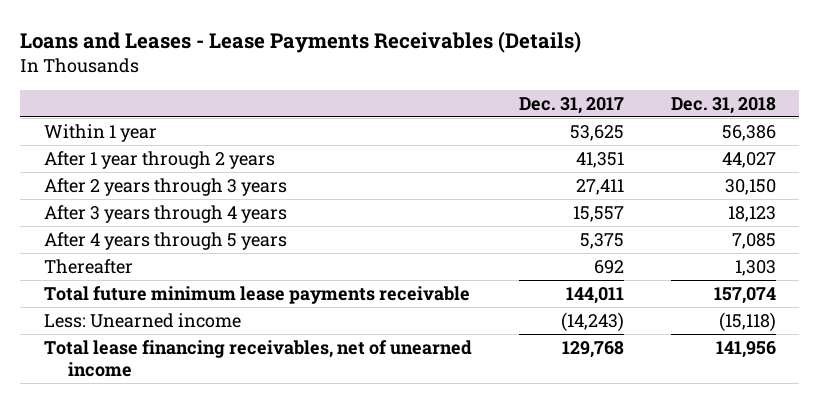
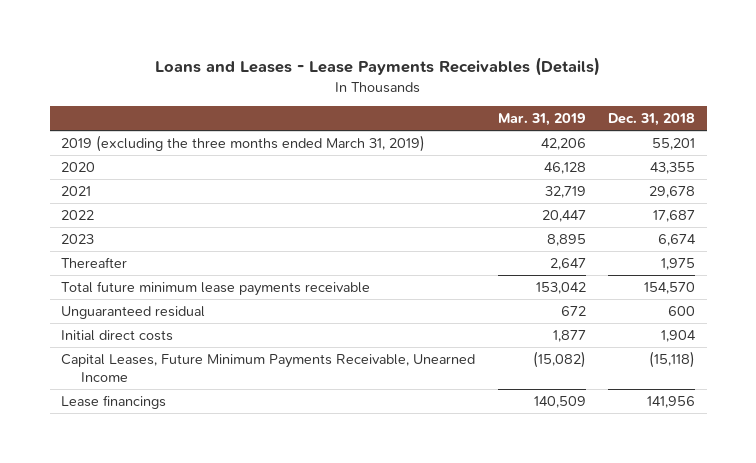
- | Dec. 31, 2017 | Dec. 31, 2018
+ | Mar. 31, 2019 | Dec. 31, 2018
- Within 1 year | 53,625 | 56,386
- After 1 year through 2 years | 41,351 | 44,027
- After 2 years through 3 years | 27,411 | 30,150
- After 3 years through 4 years | 15,557 | 18,123
- After 4 years through 5 years | 5,375 | 7,085
- Thereafter | 692 | 1,303
- Total future minimum lease payments receivable | 144,011 | 157,074
- Less: Unearned income | (14,243) | (15,118)
- Total lease financing receivables, net of unearned income | 129,768 | 141,956
+ 2019 (excluding the three months ended March 31, 2019) | 42,206 | 55,201
+ 2020 | 46,128 | 43,355
+ 2021 | 32,719 | 29,678
+ 2022 | 20,447 | 17,687
+ 2023 | 8,895 | 6,674
+ Thereafter | 2,647 | 1,975
+ Total future minimum lease payments receivable | 153,042 | 154,570
+ Unguaranteed residual | 672 | 600
+ Initial direct costs | 1,877 | 1,904
+ Capital Leases, Future Minimum Payments Receivable, Unearned Income | (15,082) | (15,118)
+ Lease financings | 140,509 | 141,956

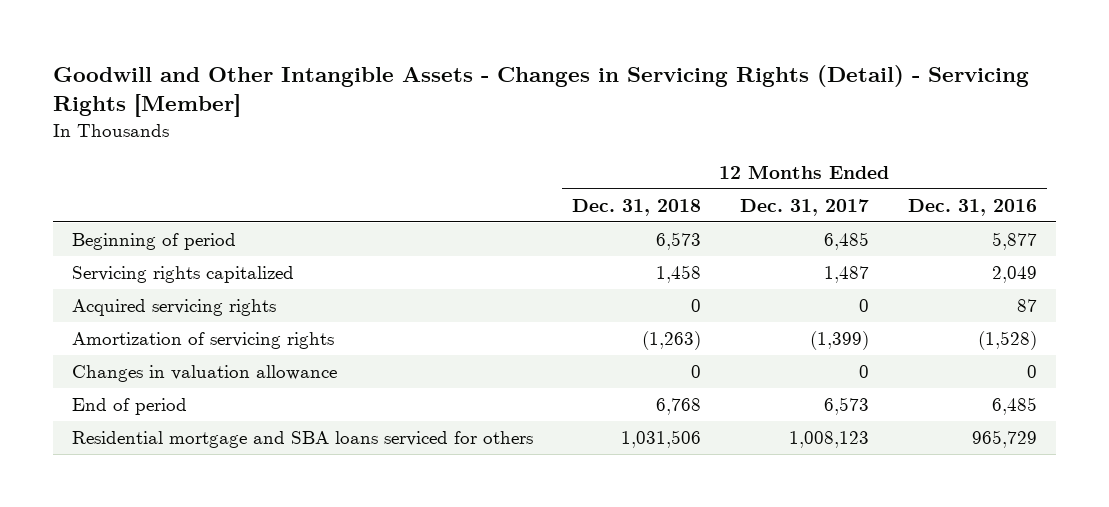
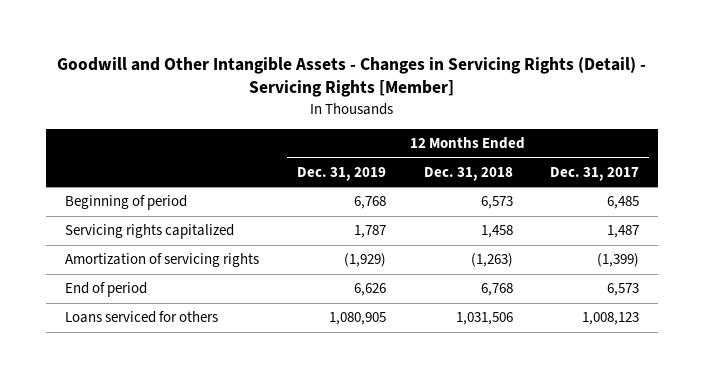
- | 12 Months Ended Dec. 31, 2018 | 12 Months Ended Dec. 31, 2017 | 12 Months Ended Dec. 31, 2016
+ | 12 Months Ended Dec. 31, 2019 | 12 Months Ended Dec. 31, 2018 | 12 Months Ended Dec. 31, 2017
- Acquired servicing rights | 0 | 0 | 87
- Changes in valuation allowance | 0 | 0 | 0
- Residential mortgage and SBA loans serviced for others | 1,031,506 | 1,008,123 | 965,729
+ Loans serviced for others | 1,080,905 | 1,031,506 | 1,008,123

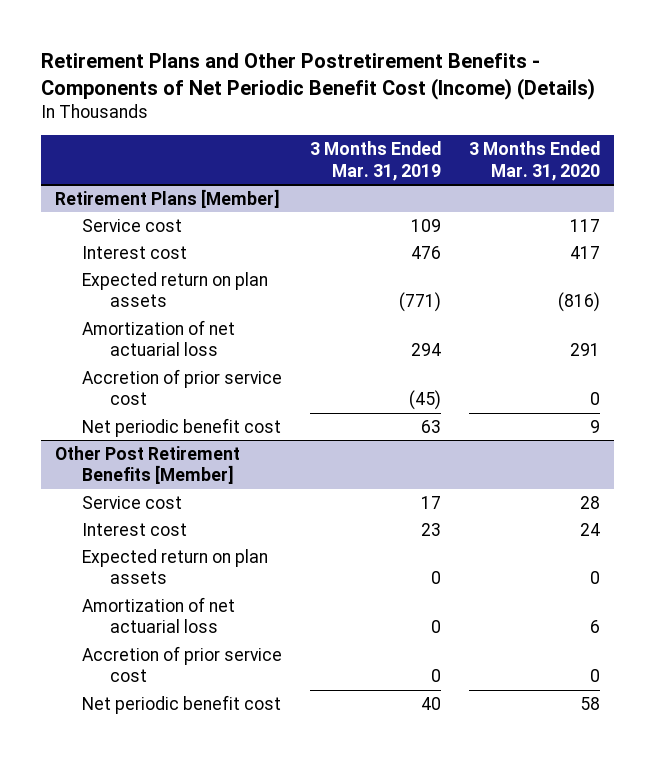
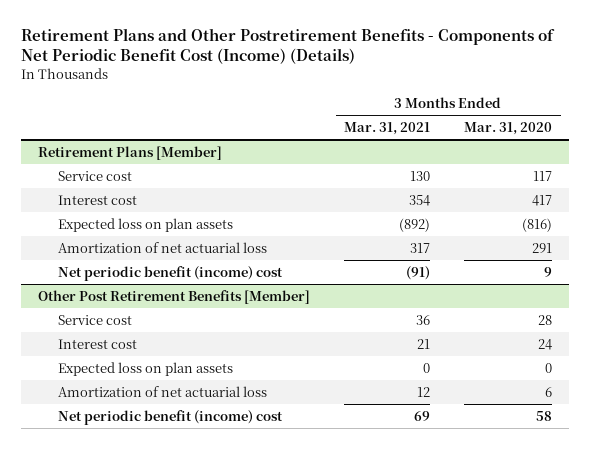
- | 3 Months Ended Mar. 31, 2019 | 3 Months Ended Mar. 31, 2020
+ | 3 Months Ended Mar. 31, 2021 | 3 Months Ended Mar. 31, 2020
@ Retirement Plans [Member]
- Expected return on plan assets | (771) | (816)
+ Expected loss on plan assets | (892) | (816)
- Accretion of prior service cost | (45) | 0
- Net periodic benefit cost | 63 | 9
+ Net periodic benefit (income) cost | (91) | 9
@ Other Post Retirement Benefits [Member]
- Expected return on plan assets | 0 | 0
+ Expected loss on plan assets | 0 | 0
- Accretion of prior service cost | 0 | 0
- Net periodic benefit cost | 40 | 58
+ Net periodic benefit (income) cost | 69 | 58

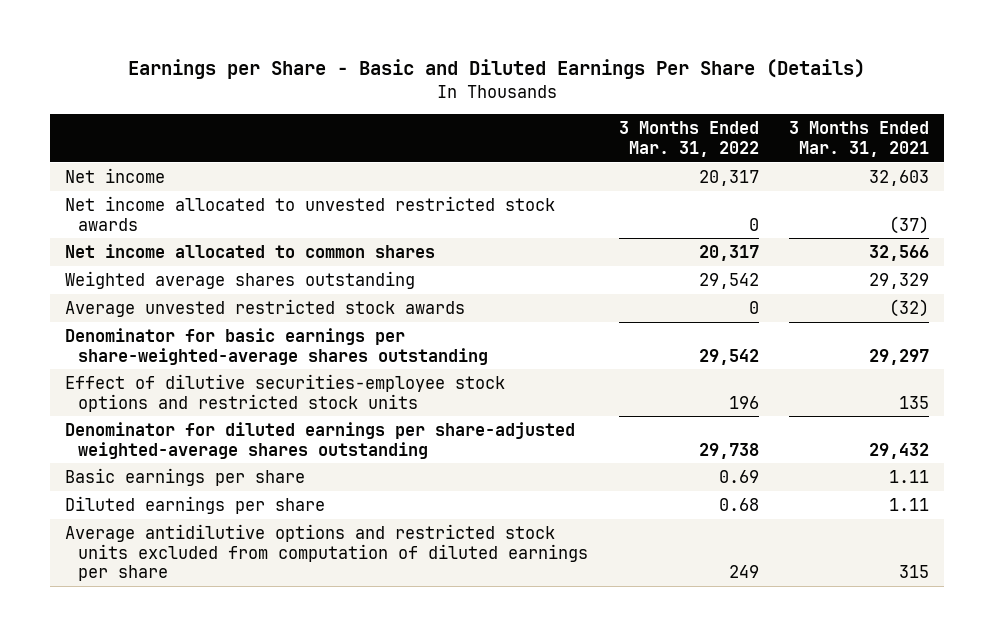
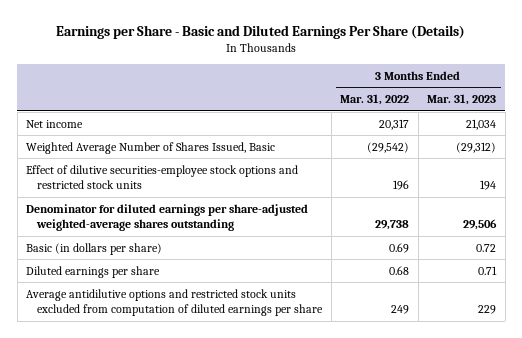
- | 3 Months Ended Mar. 31, 2022 | 3 Months Ended Mar. 31, 2021
+ | 3 Months Ended Mar. 31, 2022 | 3 Months Ended Mar. 31, 2023
- Net income allocated to unvested restricted stock awards | 0 | (37)
- Net income allocated to common shares | 20,317 | 32,566
- Weighted average shares outstanding | 29,542 | 29,329
- Average unvested restricted stock awards | 0 | (32)
- Denominator for basic earnings per share-weighted-average shares outstanding | 29,542 | 29,297
+ Weighted Average Number of Shares Issued, Basic | (29,542) | (29,312)
- Basic earnings per share | 0.69 | 1.11
+ Basic (in dollars per share) | 0.69 | 0.72

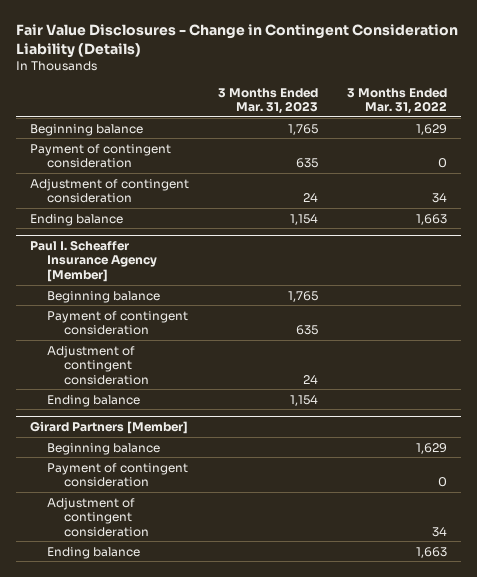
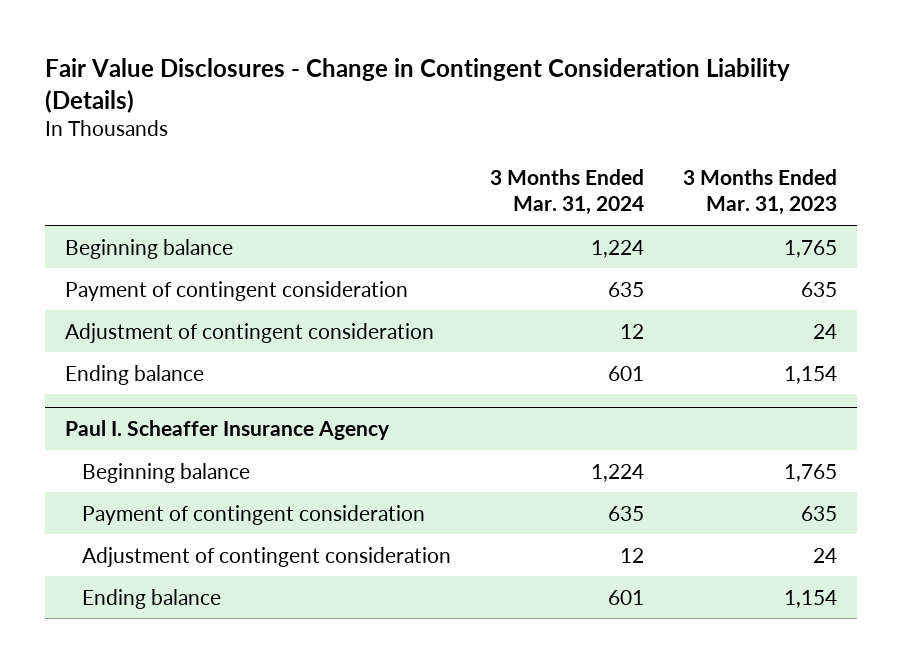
- | 3 Months Ended Mar. 31, 2023 | 3 Months Ended Mar. 31, 2022
+ | 3 Months Ended Mar. 31, 2024 | 3 Months Ended Mar. 31, 2023
- Paul I. Scheaffer Insurance Agency [Member]
+ Paul I. Scheaffer Insurance Agency
- Girard Partners [Member]
- Beginning balance | | 1,629
- Payment of contingent consideration | | 0
- Adjustment of contingent consideration | | 34
- Ending balance | | 1,663

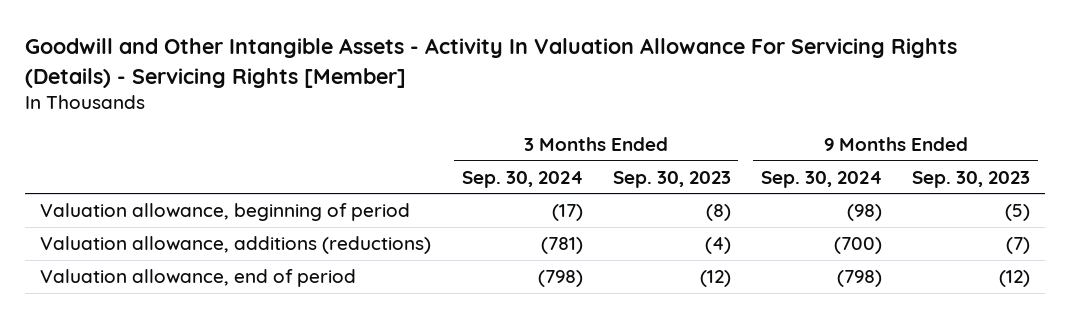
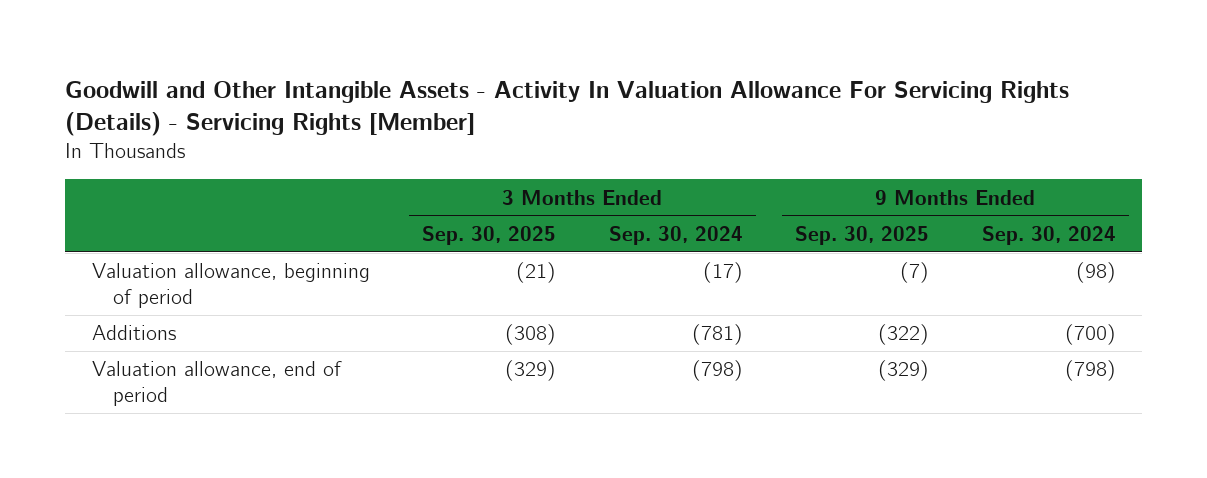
- | 3 Months Ended Sep. 30, 2024 | 3 Months Ended Sep. 30, 2023 | 9 Months Ended Sep. 30, 2024 | 9 Months Ended Sep. 30, 2023
+ | 3 Months Ended Sep. 30, 2025 | 3 Months Ended Sep. 30, 2024 | 9 Months Ended Sep. 30, 2025 | 9 Months Ended Sep. 30, 2024
- Valuation allowance, additions (reductions) | (781) | (4) | (700) | (7)
+ Additions | (308) | (781) | (322) | (700)

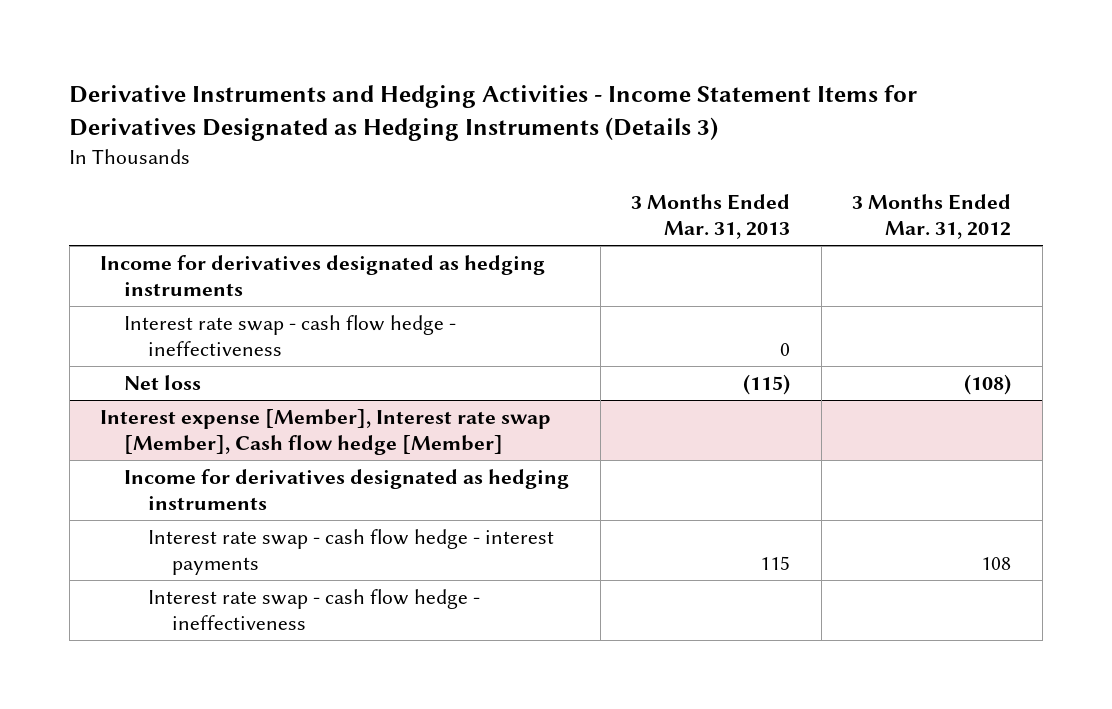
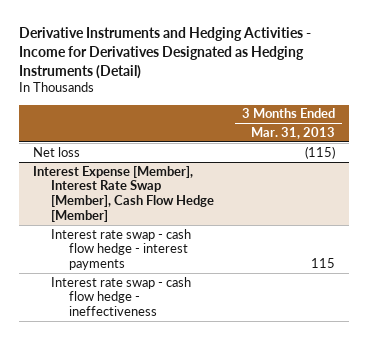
- Derivative Instruments and Hedging Activities - Income Statement Items for Derivatives Designated as Hedging Instruments (Details 3)
+ Derivative Instruments and Hedging Activities - Income for Derivatives Designated as Hedging Instruments (Detail)
- | 3 Months Ended Mar. 31, 2013 | 3 Months Ended Mar. 31, 2012
+ | 3 Months Ended Mar. 31, 2013
- Income for derivatives designated as hedging instruments
- Interest rate swap - cash flow hedge - ineffectiveness | 0 |
- Interest expense [Member], Interest rate swap [Member], Cash flow hedge [Member]
- Income for derivatives designated as hedging instruments
+ Interest Expense [Member], Interest Rate Swap [Member], Cash Flow Hedge [Member]

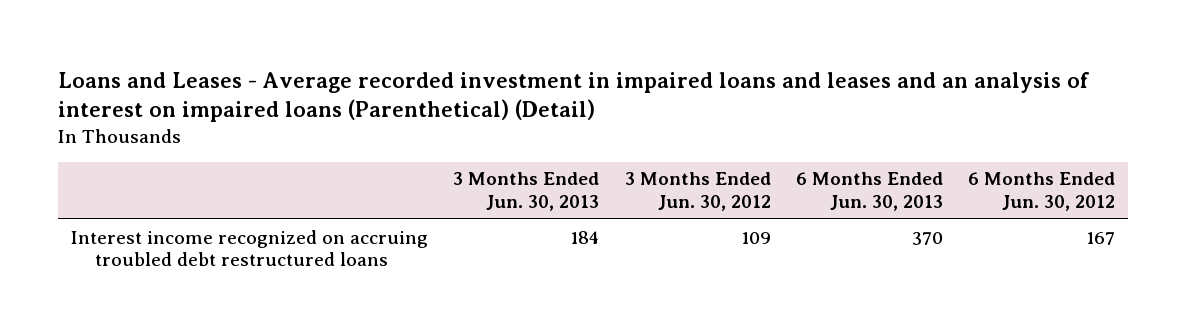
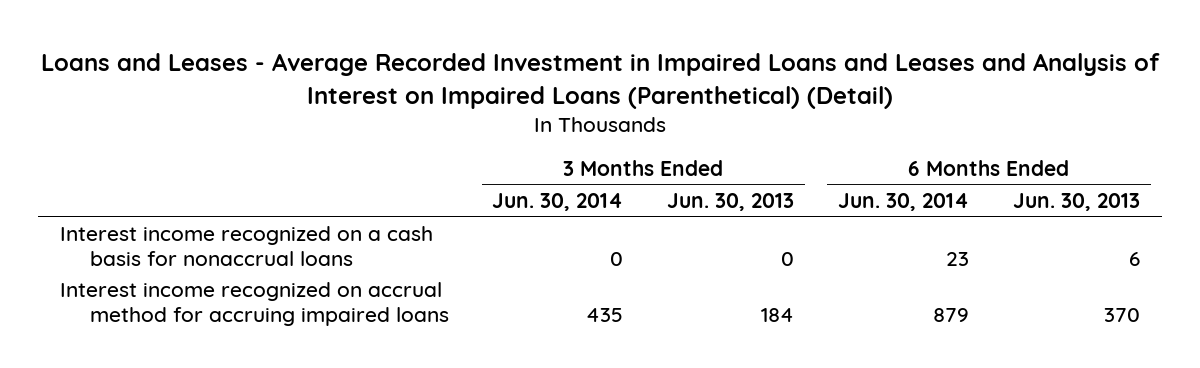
- Loans and Leases - Average recorded investment in impaired loans and leases and an analysis of interest on impaired loans (Parenthetical) (Detail)
+ Loans and Leases - Average Recorded Investment in Impaired Loans and Leases and Analysis of Interest on Impaired Loans (Parenthetical) (Detail)
- | 3 Months Ended Jun. 30, 2013 | 3 Months Ended Jun. 30, 2012 | 6 Months Ended Jun. 30, 2013 | 6 Months Ended Jun. 30, 2012
+ | 3 Months Ended Jun. 30, 2014 | 3 Months Ended Jun. 30, 2013 | 6 Months Ended Jun. 30, 2014 | 6 Months Ended Jun. 30, 2013
- Interest income recognized on accruing troubled debt restructured loans | 184 | 109 | 370 | 167
+ Interest income recognized on a cash basis for nonaccrual loans | 0 | 0 | 23 | 6
+ Interest income recognized on accrual method for accruing impaired loans | 435 | 184 | 879 | 370

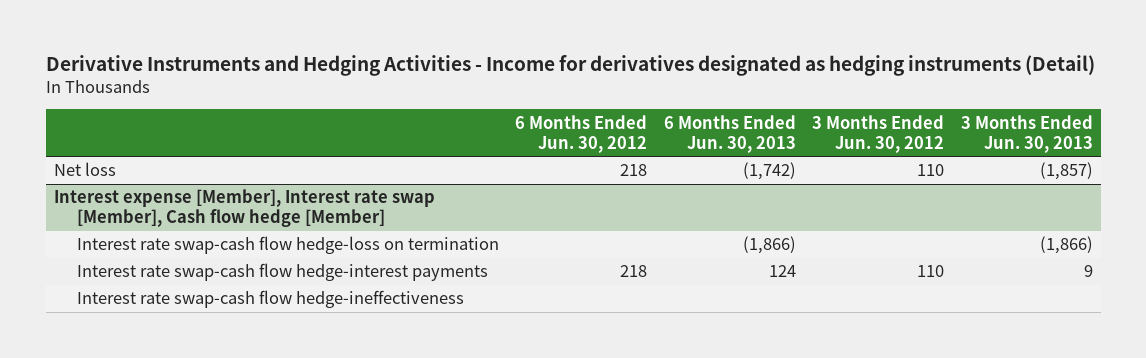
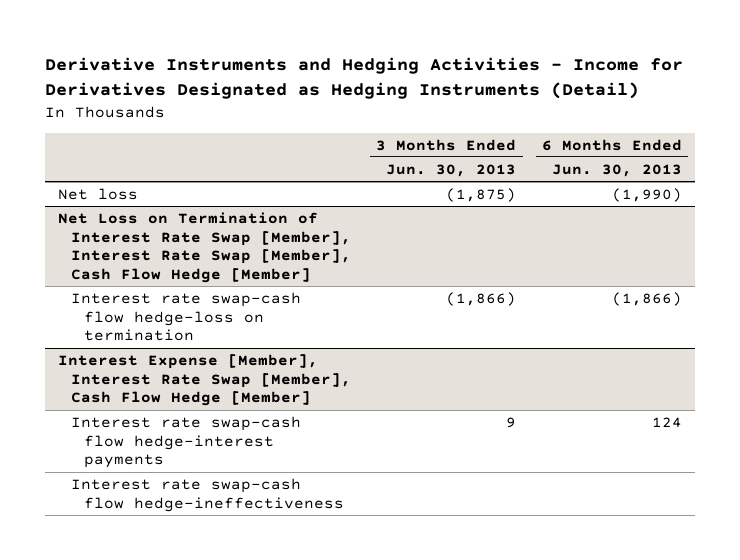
- Derivative Instruments and Hedging Activities - Income for derivatives designated as hedging instruments (Detail)
+ Derivative Instruments and Hedging Activities - Income for Derivatives Designated as Hedging Instruments (Detail)
- | 6 Months Ended Jun. 30, 2012 | 6 Months Ended Jun. 30, 2013 | 3 Months Ended Jun. 30, 2012 | 3 Months Ended Jun. 30, 2013
+ | 3 Months Ended Jun. 30, 2013 | 6 Months Ended Jun. 30, 2013
- Net loss | 218 | (1,742) | 110 | (1,857)
- Interest expense [Member], Interest rate swap [Member], Cash flow hedge [Member]
+ Net loss | (1,875) | (1,990)
+ Net Loss on Termination of Interest Rate Swap [Member], Interest Rate Swap [Member], Cash Flow Hedge [Member]
+ Interest Expense [Member], Interest Rate Swap [Member], Cash Flow Hedge [Member]

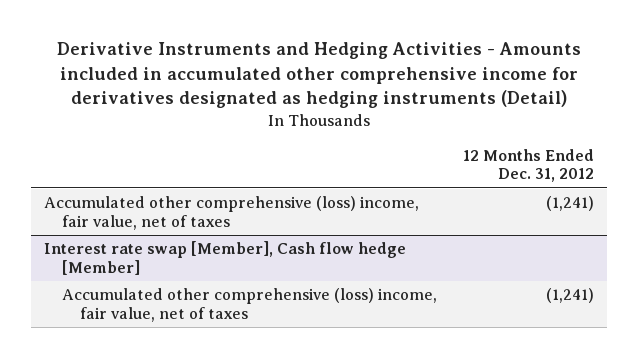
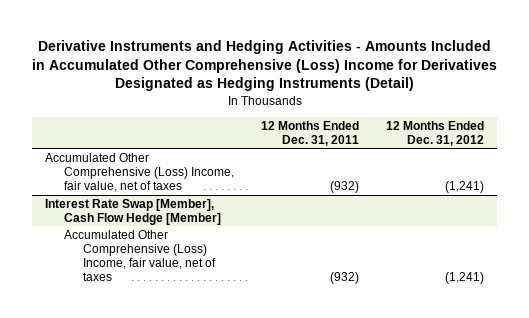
- Derivative Instruments and Hedging Activities - Amounts included in accumulated other comprehensive income for derivatives designated as hedging instruments (Detail)
+ Derivative Instruments and Hedging Activities - Amounts Included in Accumulated Other Comprehensive (Loss) Income for Derivatives Designated as Hedging Instruments (Detail)
- | 12 Months Ended Dec. 31, 2012
+ | 12 Months Ended Dec. 31, 2011 | 12 Months Ended Dec. 31, 2012
- Accumulated other comprehensive (loss) income, fair value, net of taxes | (1,241)
- Interest rate swap [Member], Cash flow hedge [Member]
- Accumulated other comprehensive (loss) income, fair value, net of taxes | (1,241)
+ Accumulated Other Comprehensive (Loss) Income, fair value, net of taxes | (932) | (1,241)
+ Interest Rate Swap [Member], Cash Flow Hedge [Member]
+ Accumulated Other Comprehensive (Loss) Income, fair value, net of taxes | (932) | (1,241)

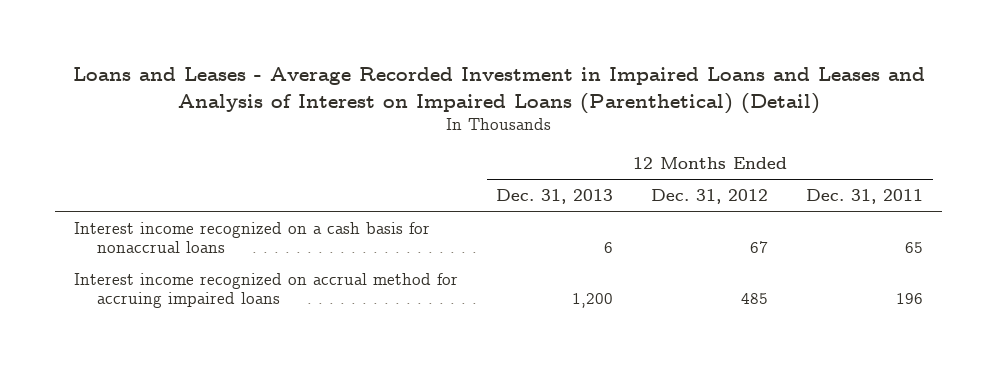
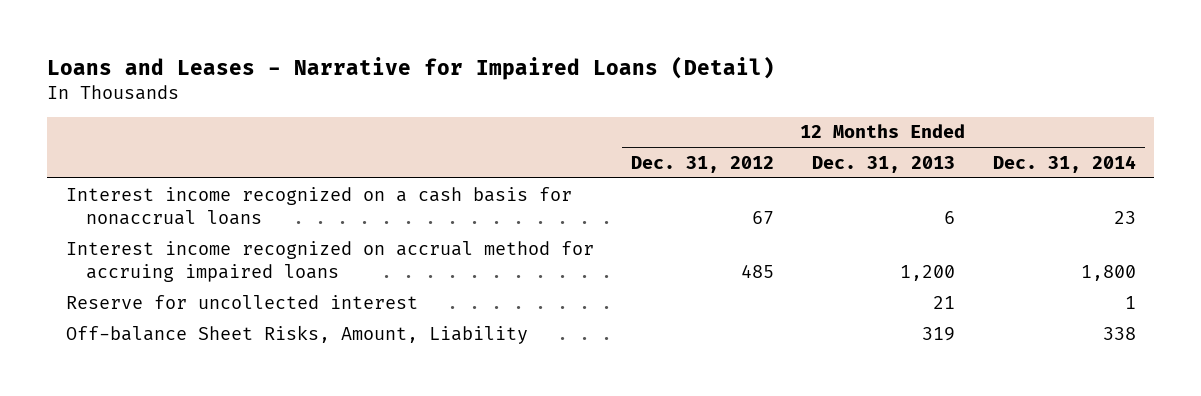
- Loans and Leases - Average Recorded Investment in Impaired Loans and Leases and Analysis of Interest on Impaired Loans (Parenthetical) (Detail)
+ Loans and Leases - Narrative for Impaired Loans (Detail)
- | 12 Months Ended Dec. 31, 2013 | 12 Months Ended Dec. 31, 2012 | 12 Months Ended Dec. 31, 2011
+ | 12 Months Ended Dec. 31, 2012 | 12 Months Ended Dec. 31, 2013 | 12 Months Ended Dec. 31, 2014
+ Reserve for uncollected interest | | 21 | 1
+ Off-balance Sheet Risks, Amount, Liability | | 319 | 338

